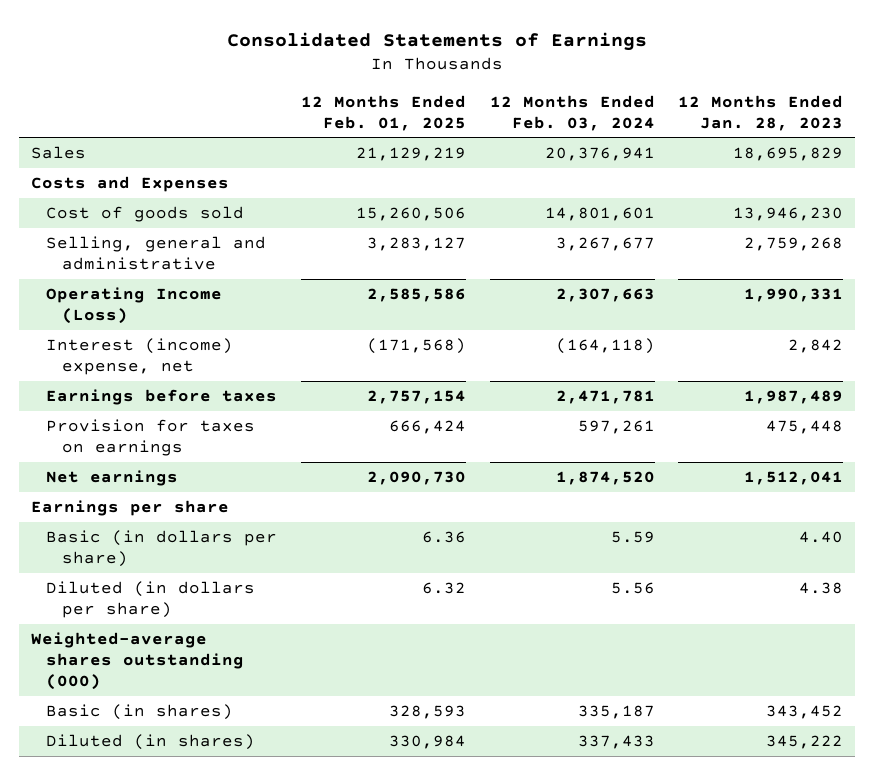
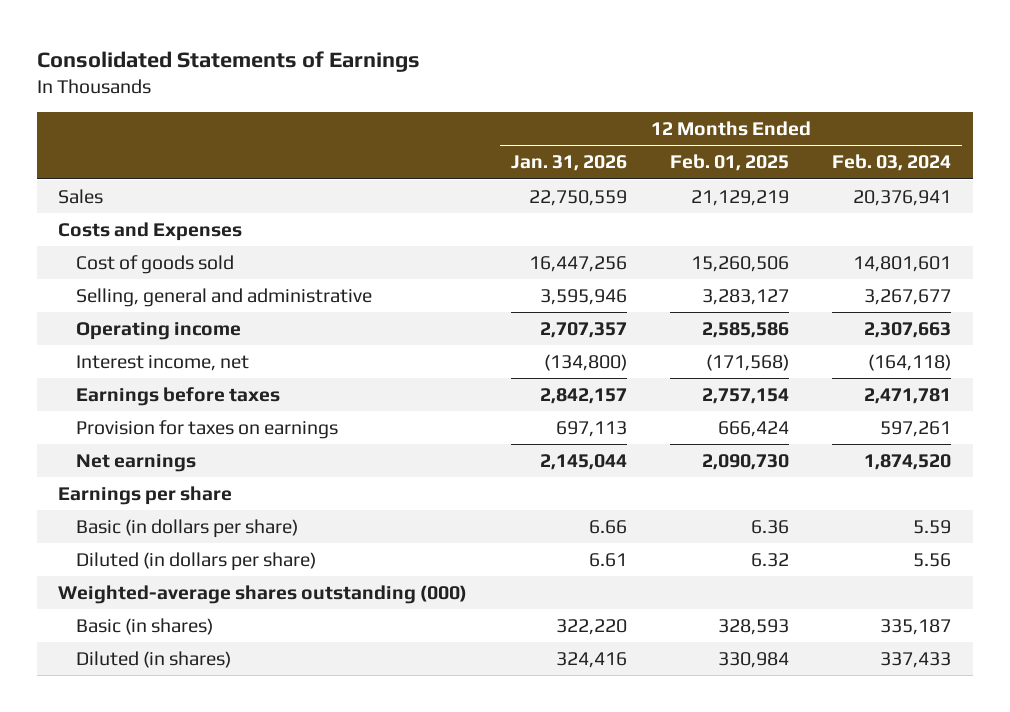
- | 12 Months Ended Feb. 01, 2025 | 12 Months Ended Feb. 03, 2024 | 12 Months Ended Jan. 28, 2023
+ | 12 Months Ended Jan. 31, 2026 | 12 Months Ended Feb. 01, 2025 | 12 Months Ended Feb. 03, 2024
- Operating Income (Loss) | 2,585,586 | 2,307,663 | 1,990,331
- Interest (income) expense, net | (171,568) | (164,118) | 2,842
+ Operating income | 2,707,357 | 2,585,586 | 2,307,663
+ Interest income, net | (134,800) | (171,568) | (164,118)

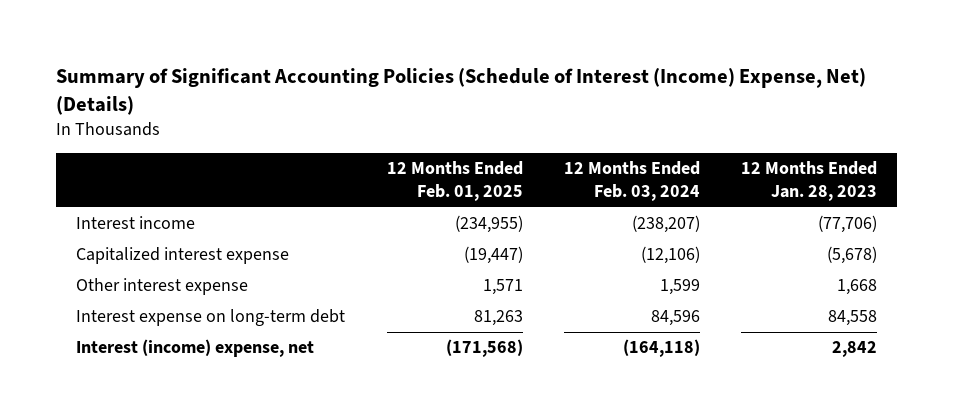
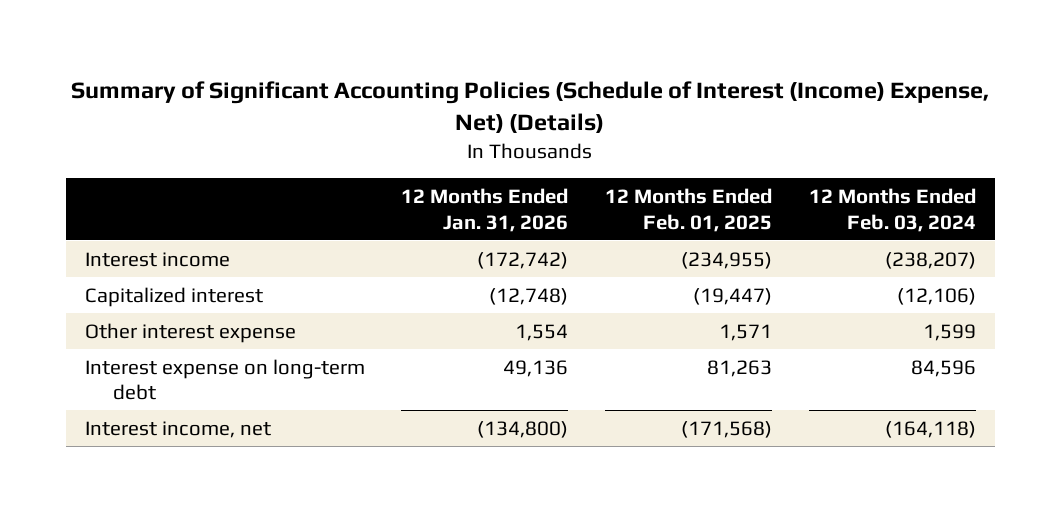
- | 12 Months Ended Feb. 01, 2025 | 12 Months Ended Feb. 03, 2024 | 12 Months Ended Jan. 28, 2023
+ | 12 Months Ended Jan. 31, 2026 | 12 Months Ended Feb. 01, 2025 | 12 Months Ended Feb. 03, 2024
- Capitalized interest expense | (19,447) | (12,106) | (5,678)
+ Capitalized interest | (12,748) | (19,447) | (12,106)
- Interest (income) expense, net | (171,568) | (164,118) | 2,842
+ Interest income, net | (134,800) | (171,568) | (164,118)

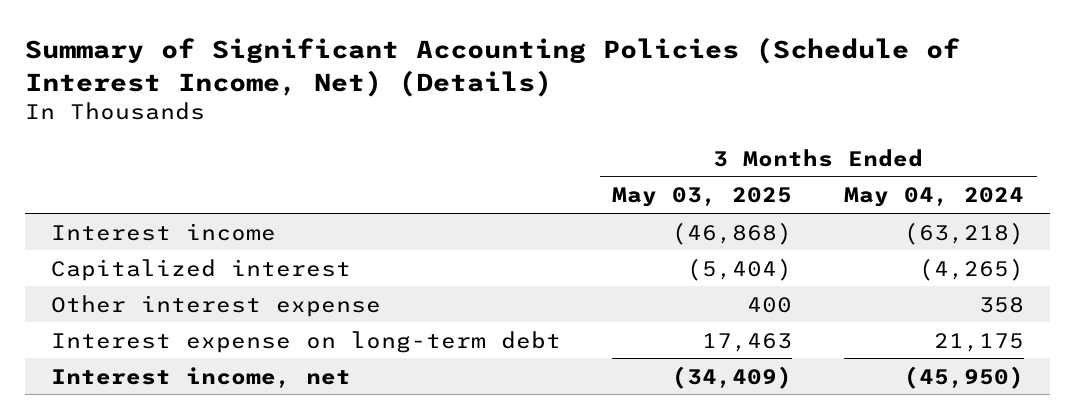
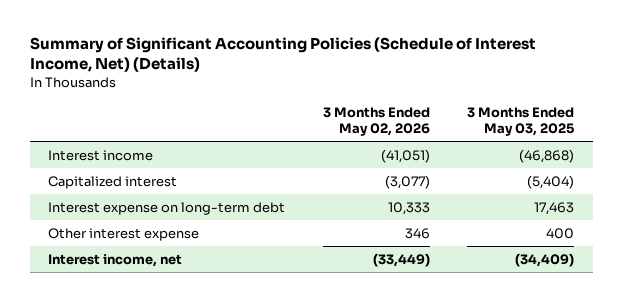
- | 3 Months Ended May 03, 2025 | 3 Months Ended May 04, 2024
+ | 3 Months Ended May 02, 2026 | 3 Months Ended May 03, 2025
moved down: Other interest expense | 346 | 400

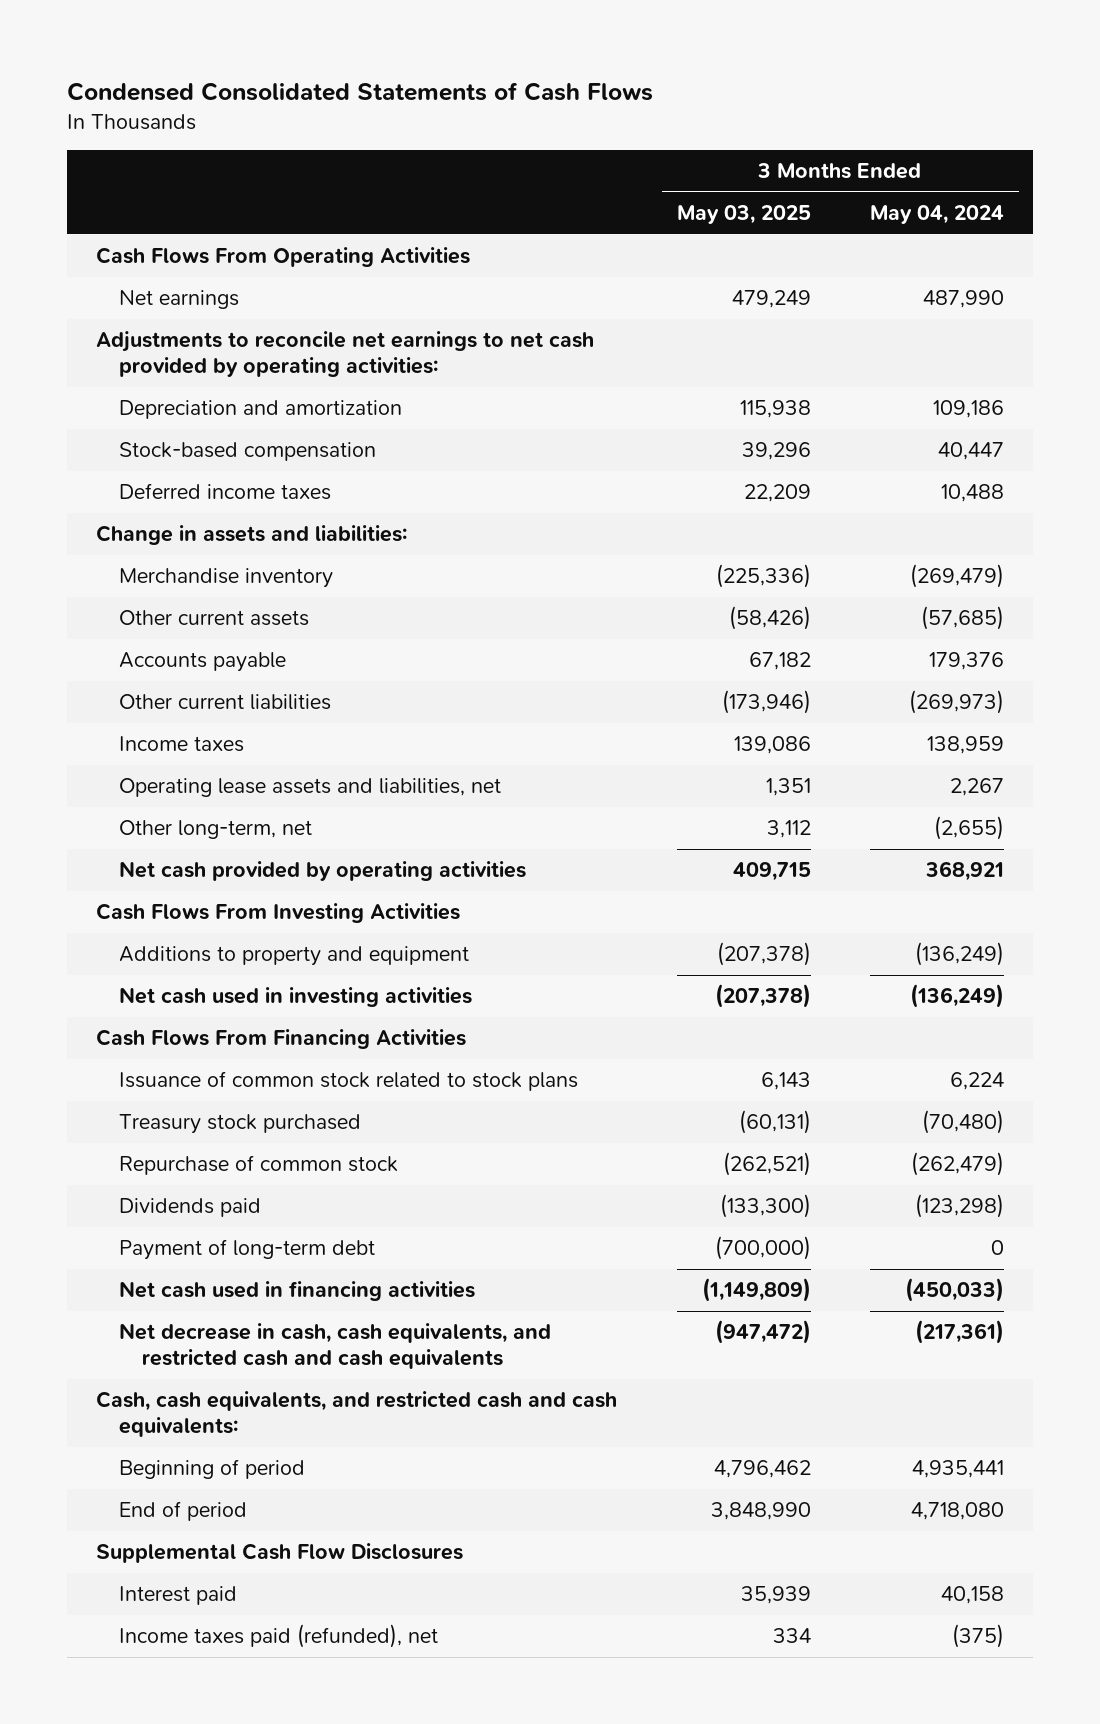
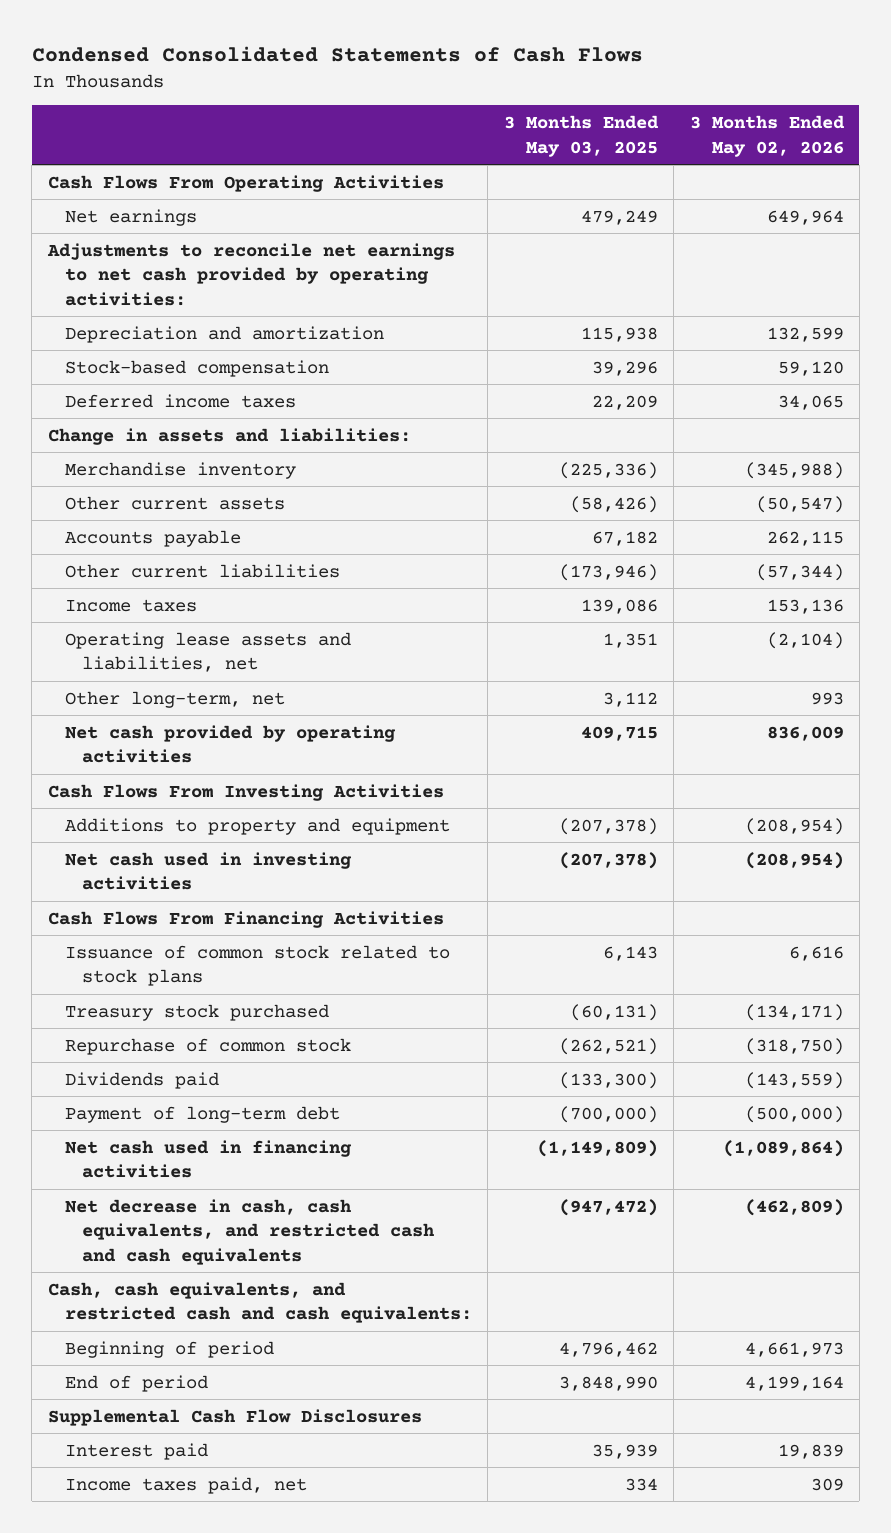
- | 3 Months Ended May 03, 2025 | 3 Months Ended May 04, 2024
+ | 3 Months Ended May 03, 2025 | 3 Months Ended May 02, 2026
- Income taxes paid (refunded), net | 334 | (375)
+ Income taxes paid, net | 334 | 309

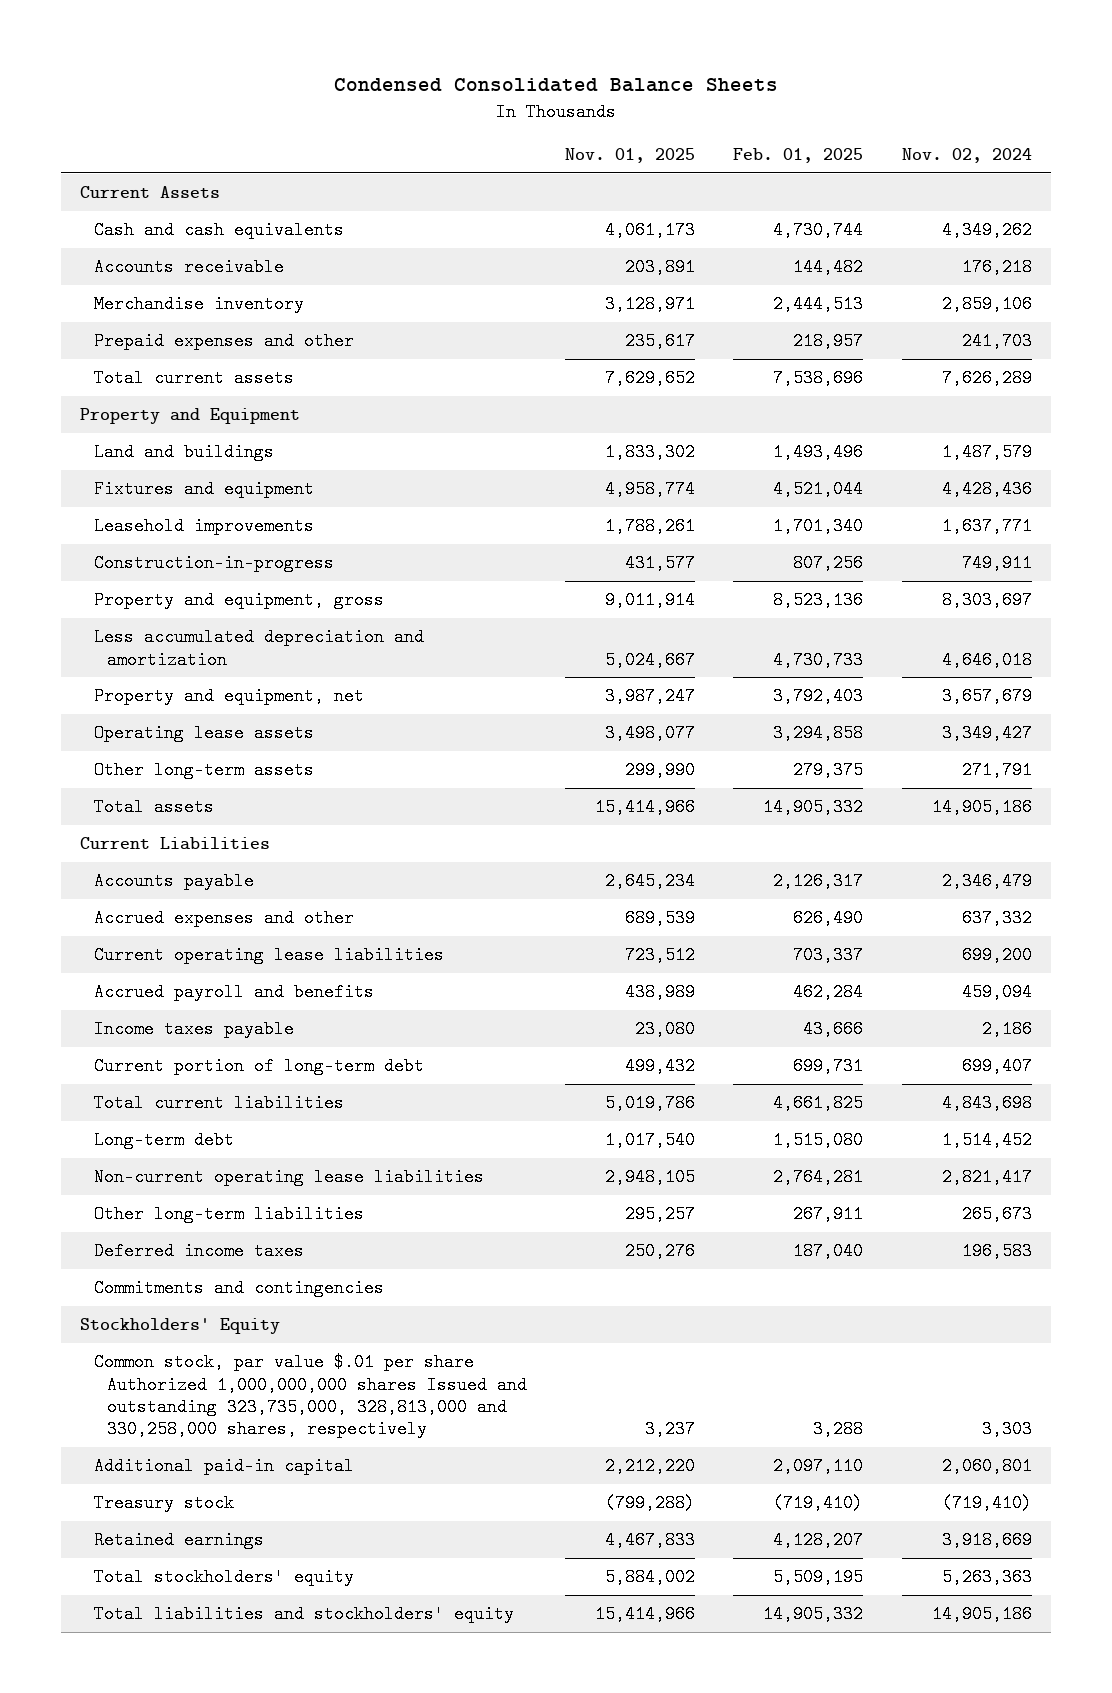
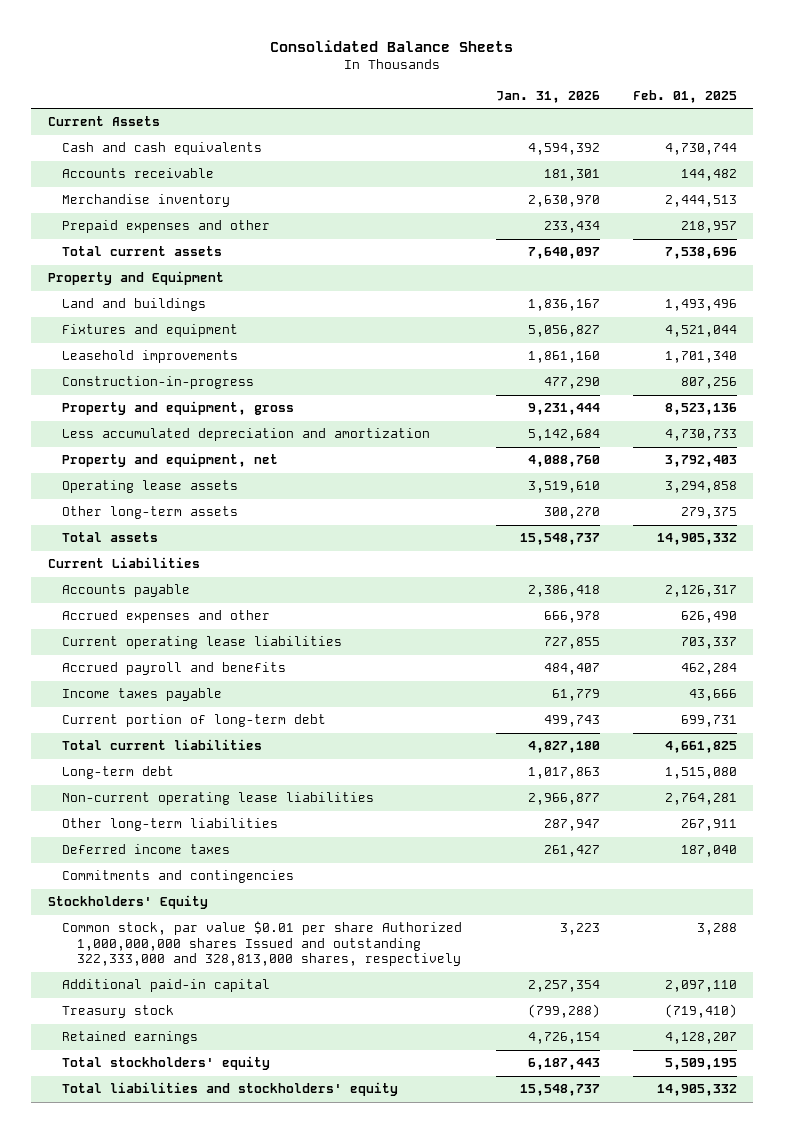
- Condensed Consolidated Balance Sheets
+ Consolidated Balance Sheets
- | Nov. 01, 2025 | Feb. 01, 2025 | Nov. 02, 2024
+ | Jan. 31, 2026 | Feb. 01, 2025
- Common stock, par value $.01 per share Authorized 1,000,000,000 shares Issued and outstanding 323,735,000, 328,813,000 and 330,258,000 shares, respectively | 3,237 | 3,288 | 3,303
+ Common stock, par value $0.01 per share Authorized 1,000,000,000 shares Issued and outstanding 322,333,000 and 328,813,000 shares, respectively | 3,223 | 3,288

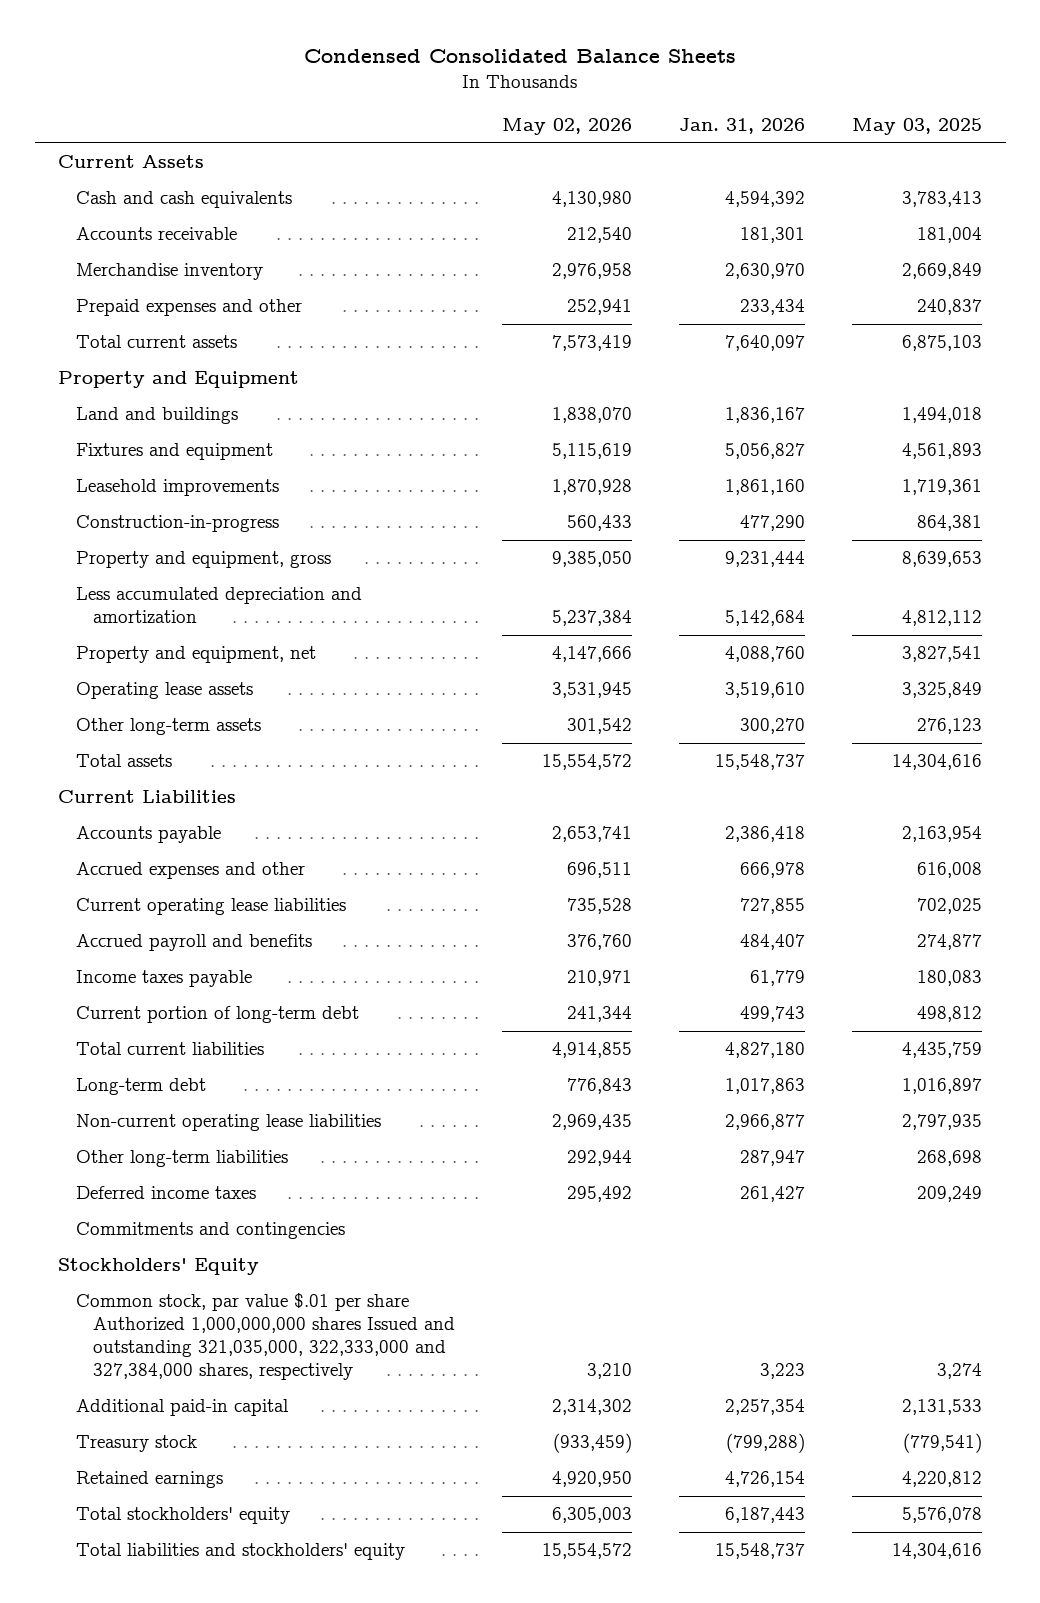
- Consolidated Balance Sheets
+ Condensed Consolidated Balance Sheets
- | Jan. 31, 2026 | Feb. 01, 2025
+ | May 02, 2026 | Jan. 31, 2026 | May 03, 2025
- Common stock, par value $0.01 per share Authorized 1,000,000,000 shares Issued and outstanding 322,333,000 and 328,813,000 shares, respectively | 3,223 | 3,288
+ Common stock, par value $.01 per share Authorized 1,000,000,000 shares Issued and outstanding 321,035,000, 322,333,000 and 327,384,000 shares, respectively | 3,210 | 3,223 | 3,274

